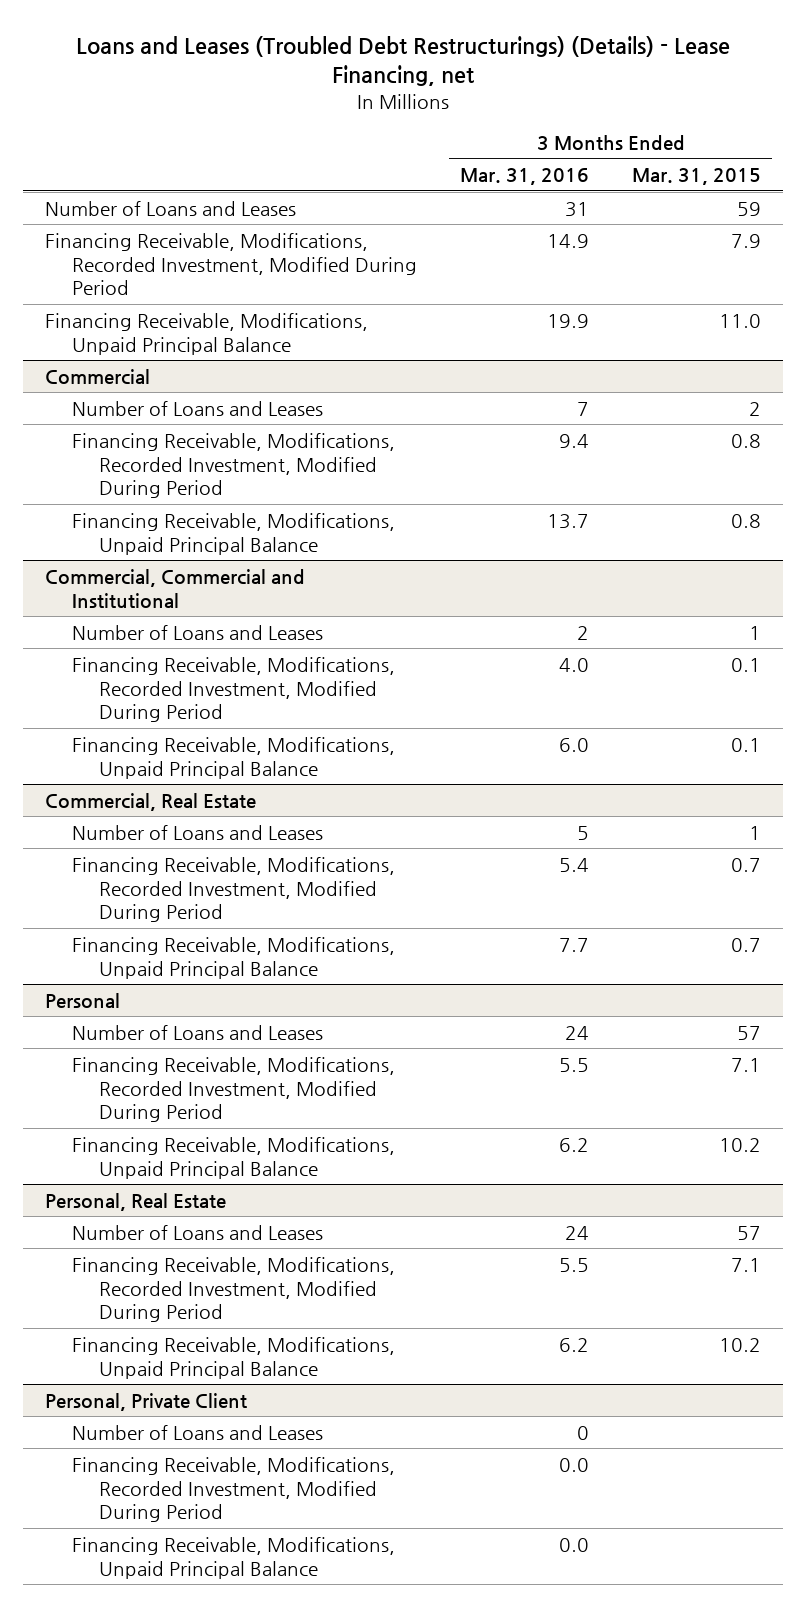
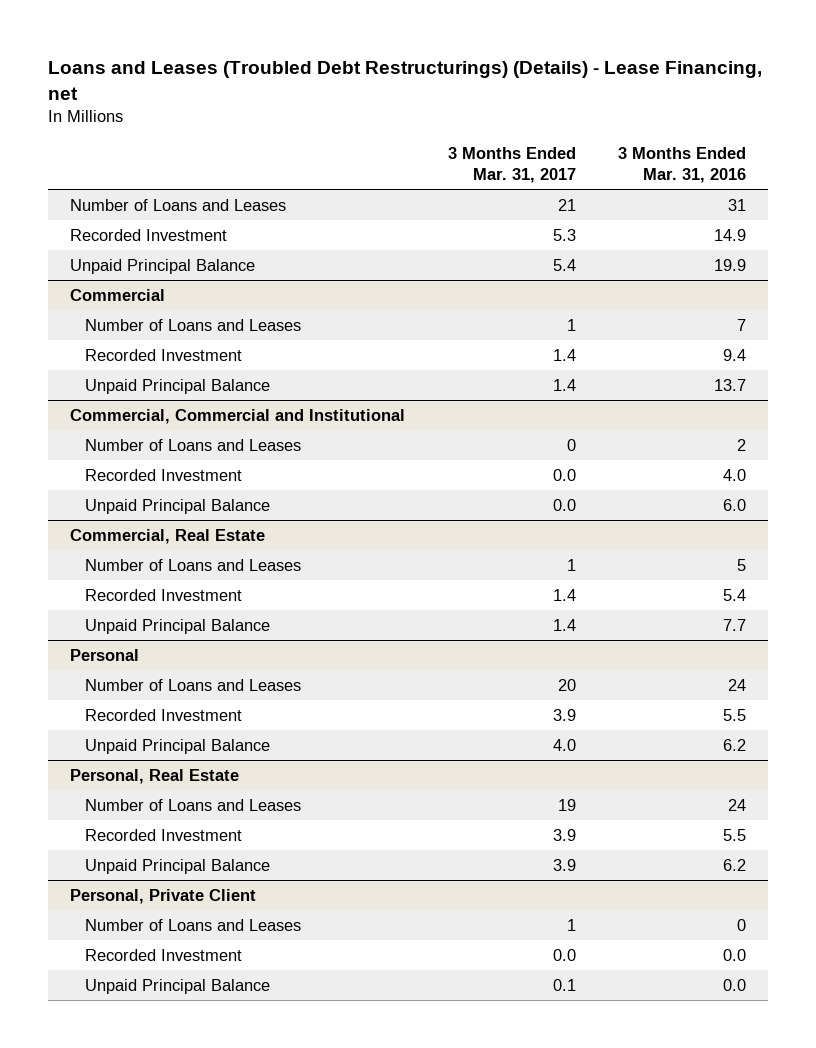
- | 3 Months Ended Mar. 31, 2016 | 3 Months Ended Mar. 31, 2015
+ | 3 Months Ended Mar. 31, 2017 | 3 Months Ended Mar. 31, 2016
- Financing Receivable, Modifications, Recorded Investment, Modified During Period | 14.9 | 7.9
- Financing Receivable, Modifications, Unpaid Principal Balance | 19.9 | 11.0
+ Recorded Investment | 5.3 | 14.9
+ Unpaid Principal Balance | 5.4 | 19.9
@ Commercial
- Financing Receivable, Modifications, Recorded Investment, Modified During Period | 9.4 | 0.8
- Financing Receivable, Modifications, Unpaid Principal Balance | 13.7 | 0.8
+ Recorded Investment | 1.4 | 9.4
+ Unpaid Principal Balance | 1.4 | 13.7
@ Commercial, Commercial and Institutional
- Financing Receivable, Modifications, Recorded Investment, Modified During Period | 4.0 | 0.1
- Financing Receivable, Modifications, Unpaid Principal Balance | 6.0 | 0.1
+ Recorded Investment | 0.0 | 4.0
+ Unpaid Principal Balance | 0.0 | 6.0
@ Commercial, Real Estate
- Financing Receivable, Modifications, Recorded Investment, Modified During Period | 5.4 | 0.7
- Financing Receivable, Modifications, Unpaid Principal Balance | 7.7 | 0.7
+ Recorded Investment | 1.4 | 5.4
+ Unpaid Principal Balance | 1.4 | 7.7
@ Personal
- Financing Receivable, Modifications, Recorded Investment, Modified During Period | 5.5 | 7.1
- Financing Receivable, Modifications, Unpaid Principal Balance | 6.2 | 10.2
+ Recorded Investment | 3.9 | 5.5
+ Unpaid Principal Balance | 4.0 | 6.2
@ Personal, Real Estate
- Financing Receivable, Modifications, Recorded Investment, Modified During Period | 5.5 | 7.1
- Financing Receivable, Modifications, Unpaid Principal Balance | 6.2 | 10.2
+ Recorded Investment | 3.9 | 5.5
+ Unpaid Principal Balance | 3.9 | 6.2
@ Personal, Private Client
- Financing Receivable, Modifications, Recorded Investment, Modified During Period | 0.0 |
- Financing Receivable, Modifications, Unpaid Principal Balance | 0.0 |
+ Recorded Investment | 0.0 | 0.0
+ Unpaid Principal Balance | 0.1 | 0.0

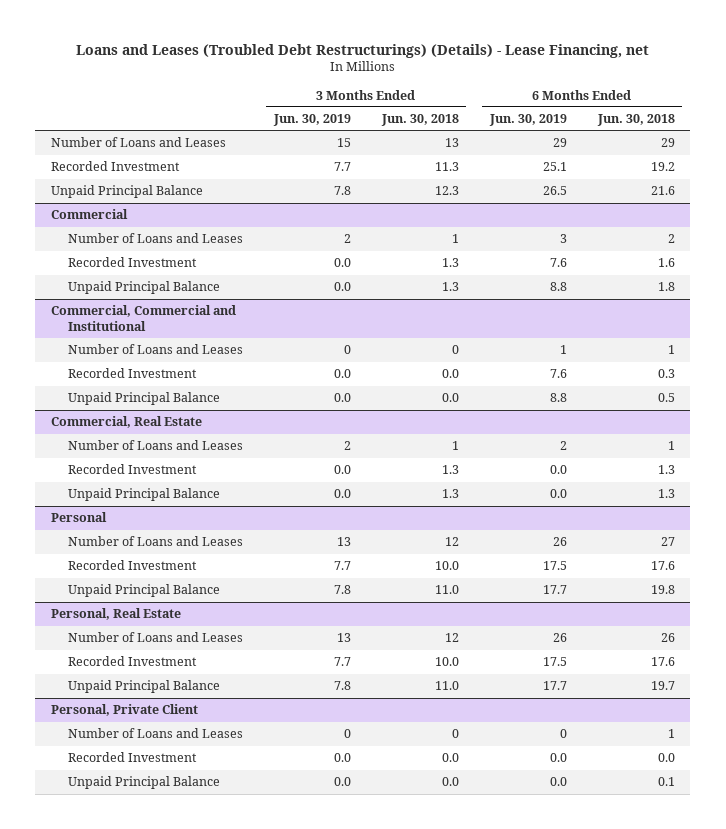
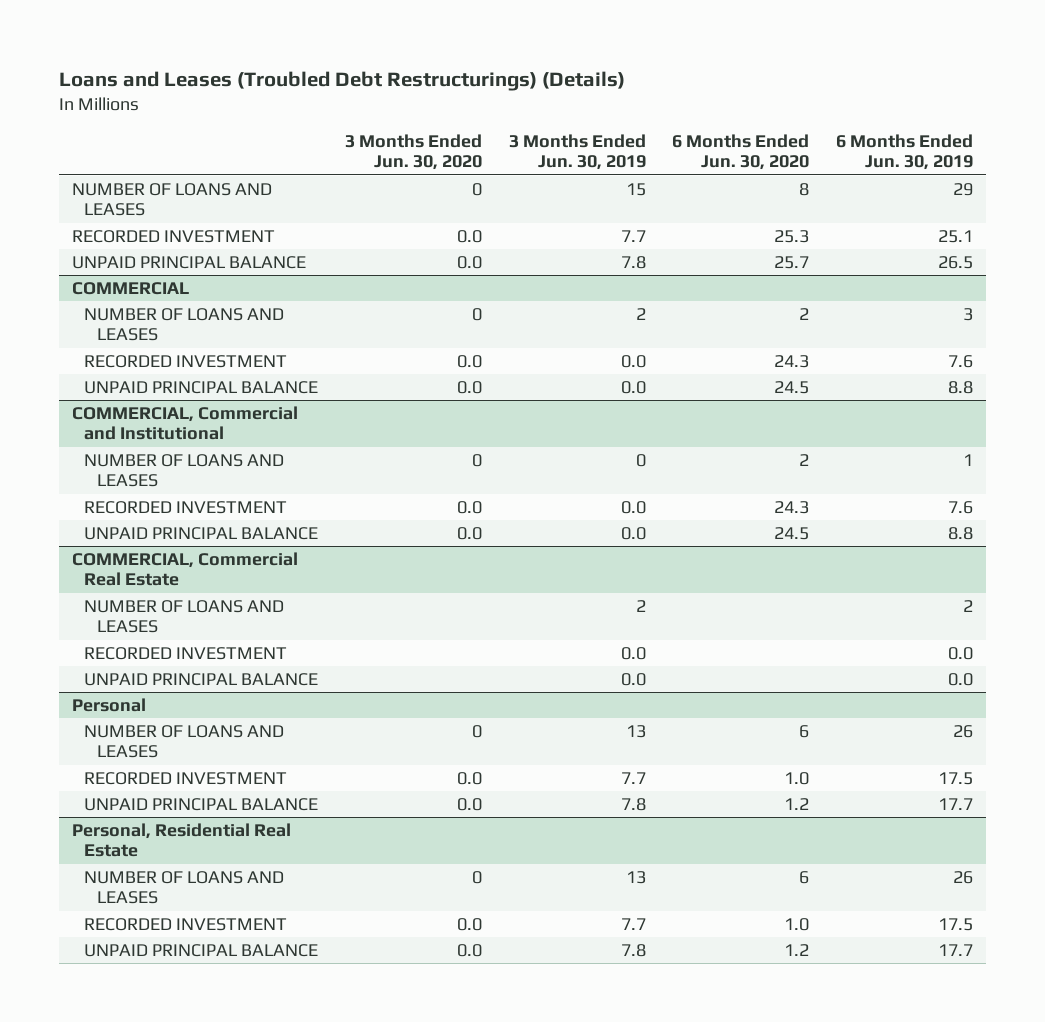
- Loans and Leases (Troubled Debt Restructurings) (Details) - Lease Financing, net
+ Loans and Leases (Troubled Debt Restructurings) (Details)
- | 3 Months Ended Jun. 30, 2019 | 3 Months Ended Jun. 30, 2018 | 6 Months Ended Jun. 30, 2019 | 6 Months Ended Jun. 30, 2018
+ | 3 Months Ended Jun. 30, 2020 | 3 Months Ended Jun. 30, 2019 | 6 Months Ended Jun. 30, 2020 | 6 Months Ended Jun. 30, 2019
- Number of Loans and Leases | 15 | 13 | 29 | 29
- Recorded Investment | 7.7 | 11.3 | 25.1 | 19.2
- Unpaid Principal Balance | 7.8 | 12.3 | 26.5 | 21.6
- Commercial
- Number of Loans and Leases | 2 | 1 | 3 | 2
- Recorded Investment | 0.0 | 1.3 | 7.6 | 1.6
- Unpaid Principal Balance | 0.0 | 1.3 | 8.8 | 1.8
- Commercial, Commercial and Institutional
- Number of Loans and Leases | 0 | 0 | 1 | 1
- Recorded Investment | 0.0 | 0.0 | 7.6 | 0.3
- Unpaid Principal Balance | 0.0 | 0.0 | 8.8 | 0.5
- Commercial, Real Estate
- Number of Loans and Leases | 2 | 1 | 2 | 1
- Recorded Investment | 0.0 | 1.3 | 0.0 | 1.3
- Unpaid Principal Balance | 0.0 | 1.3 | 0.0 | 1.3
+ NUMBER OF LOANS AND LEASES | 0 | 15 | 8 | 29
+ RECORDED INVESTMENT | 0.0 | 7.7 | 25.3 | 25.1
+ UNPAID PRINCIPAL BALANCE | 0.0 | 7.8 | 25.7 | 26.5
+ COMMERCIAL
+ NUMBER OF LOANS AND LEASES | 0 | 2 | 2 | 3
+ RECORDED INVESTMENT | 0.0 | 0.0 | 24.3 | 7.6
+ UNPAID PRINCIPAL BALANCE | 0.0 | 0.0 | 24.5 | 8.8
+ COMMERCIAL, Commercial and Institutional
+ NUMBER OF LOANS AND LEASES | 0 | 0 | 2 | 1
+ RECORDED INVESTMENT | 0.0 | 0.0 | 24.3 | 7.6
+ UNPAID PRINCIPAL BALANCE | 0.0 | 0.0 | 24.5 | 8.8
+ COMMERCIAL, Commercial Real Estate
+ NUMBER OF LOANS AND LEASES | | 2 | | 2
+ RECORDED INVESTMENT | | 0.0 | | 0.0
+ UNPAID PRINCIPAL BALANCE | | 0.0 | | 0.0
@ Personal
- Number of Loans and Leases | 13 | 12 | 26 | 27
- Recorded Investment | 7.7 | 10.0 | 17.5 | 17.6
- Unpaid Principal Balance | 7.8 | 11.0 | 17.7 | 19.8
- Personal, Real Estate
- Number of Loans and Leases | 13 | 12 | 26 | 26
- Recorded Investment | 7.7 | 10.0 | 17.5 | 17.6
- Unpaid Principal Balance | 7.8 | 11.0 | 17.7 | 19.7
- Personal, Private Client
- Number of Loans and Leases | 0 | 0 | 0 | 1
- Recorded Investment | 0.0 | 0.0 | 0.0 | 0.0
- Unpaid Principal Balance | 0.0 | 0.0 | 0.0 | 0.1
@ Personal
+ NUMBER OF LOANS AND LEASES | 0 | 13 | 6 | 26
+ RECORDED INVESTMENT | 0.0 | 7.7 | 1.0 | 17.5
+ UNPAID PRINCIPAL BALANCE | 0.0 | 7.8 | 1.2 | 17.7
+ Personal, Residential Real Estate
+ NUMBER OF LOANS AND LEASES | 0 | 13 | 6 | 26
+ RECORDED INVESTMENT | 0.0 | 7.7 | 1.0 | 17.5
+ UNPAID PRINCIPAL BALANCE | 0.0 | 7.8 | 1.2 | 17.7

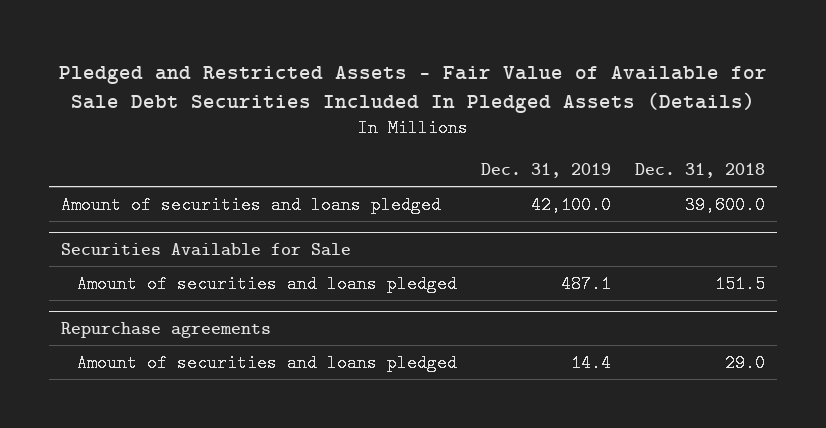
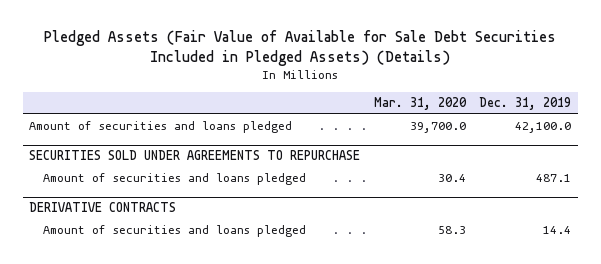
- Pledged and Restricted Assets - Fair Value of Available for Sale Debt Securities Included In Pledged Assets (Details)
+ Pledged Assets (Fair Value of Available for Sale Debt Securities Included in Pledged Assets) (Details)
- | Dec. 31, 2019 | Dec. 31, 2018
+ | Mar. 31, 2020 | Dec. 31, 2019
- Securities Available for Sale
+ SECURITIES SOLD UNDER AGREEMENTS TO REPURCHASE
- Repurchase agreements
+ DERIVATIVE CONTRACTS

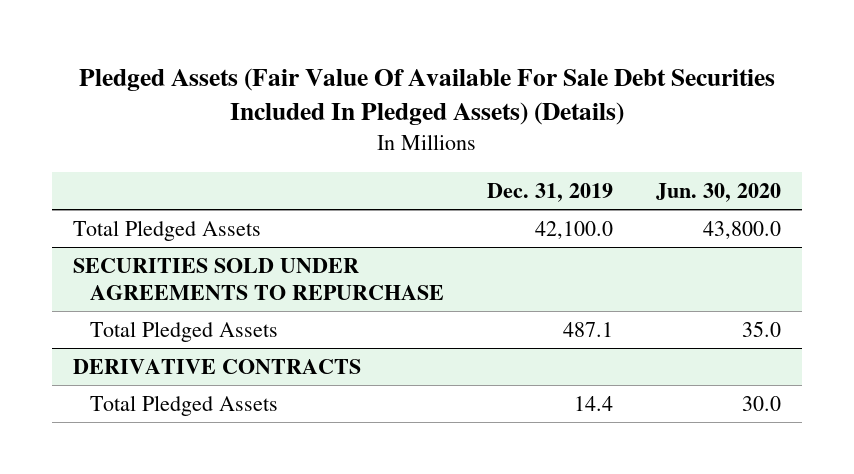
- Pledged Assets (Fair Value of Available for Sale Debt Securities Included in Pledged Assets) (Details)
+ Pledged Assets (Fair Value Of Available For Sale Debt Securities Included In Pledged Assets) (Details)
- | Mar. 31, 2020 | Dec. 31, 2019
+ | Dec. 31, 2019 | Jun. 30, 2020
- Amount of securities and loans pledged | 39,700.0 | 42,100.0
+ Total Pledged Assets | 42,100.0 | 43,800.0
@ SECURITIES SOLD UNDER AGREEMENTS TO REPURCHASE
- Amount of securities and loans pledged | 30.4 | 487.1
+ Total Pledged Assets | 487.1 | 35.0
@ DERIVATIVE CONTRACTS
- Amount of securities and loans pledged | 58.3 | 14.4
+ Total Pledged Assets | 14.4 | 30.0

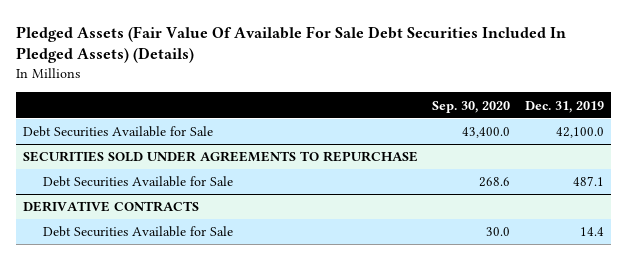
- | Dec. 31, 2019 | Jun. 30, 2020
+ | Sep. 30, 2020 | Dec. 31, 2019
- Total Pledged Assets | 42,100.0 | 43,800.0
+ Debt Securities Available for Sale | 43,400.0 | 42,100.0
@ SECURITIES SOLD UNDER AGREEMENTS TO REPURCHASE
- Total Pledged Assets | 487.1 | 35.0
+ Debt Securities Available for Sale | 268.6 | 487.1
@ DERIVATIVE CONTRACTS
- Total Pledged Assets | 14.4 | 30.0
+ Debt Securities Available for Sale | 30.0 | 14.4

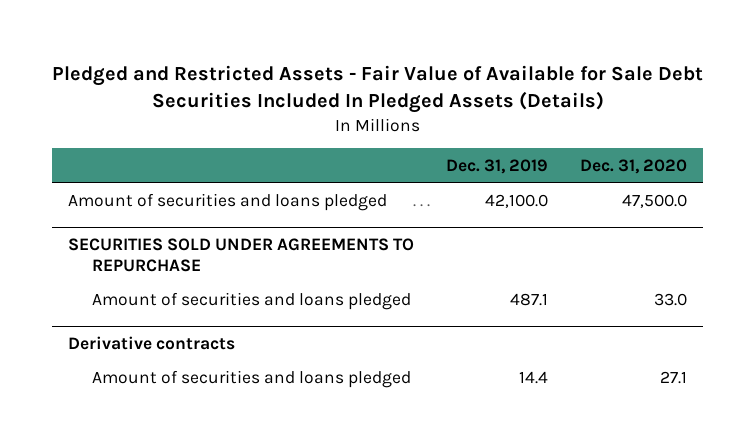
- Pledged Assets (Fair Value Of Available For Sale Debt Securities Included In Pledged Assets) (Details)
+ Pledged and Restricted Assets - Fair Value of Available for Sale Debt Securities Included In Pledged Assets (Details)
- | Sep. 30, 2020 | Dec. 31, 2019
+ | Dec. 31, 2019 | Dec. 31, 2020
- Debt Securities Available for Sale | 43,400.0 | 42,100.0
+ Amount of securities and loans pledged | 42,100.0 | 47,500.0
@ SECURITIES SOLD UNDER AGREEMENTS TO REPURCHASE
- Debt Securities Available for Sale | 268.6 | 487.1
- DERIVATIVE CONTRACTS
- Debt Securities Available for Sale | 30.0 | 14.4
@ SECURITIES SOLD UNDER AGREEMENTS TO REPURCHASE
+ Amount of securities and loans pledged | 487.1 | 33.0
+ Derivative contracts
+ Amount of securities and loans pledged | 14.4 | 27.1

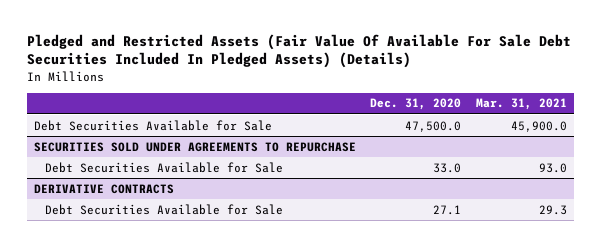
- Pledged and Restricted Assets - Fair Value of Available for Sale Debt Securities Included In Pledged Assets (Details)
+ Pledged and Restricted Assets (Fair Value Of Available For Sale Debt Securities Included In Pledged Assets) (Details)
- | Dec. 31, 2019 | Dec. 31, 2020
+ | Dec. 31, 2020 | Mar. 31, 2021
- Amount of securities and loans pledged | 42,100.0 | 47,500.0
+ Debt Securities Available for Sale | 47,500.0 | 45,900.0
@ SECURITIES SOLD UNDER AGREEMENTS TO REPURCHASE
- Amount of securities and loans pledged | 487.1 | 33.0
- Derivative contracts
- Amount of securities and loans pledged | 14.4 | 27.1
@ SECURITIES SOLD UNDER AGREEMENTS TO REPURCHASE
+ Debt Securities Available for Sale | 33.0 | 93.0
+ DERIVATIVE CONTRACTS
+ Debt Securities Available for Sale | 27.1 | 29.3

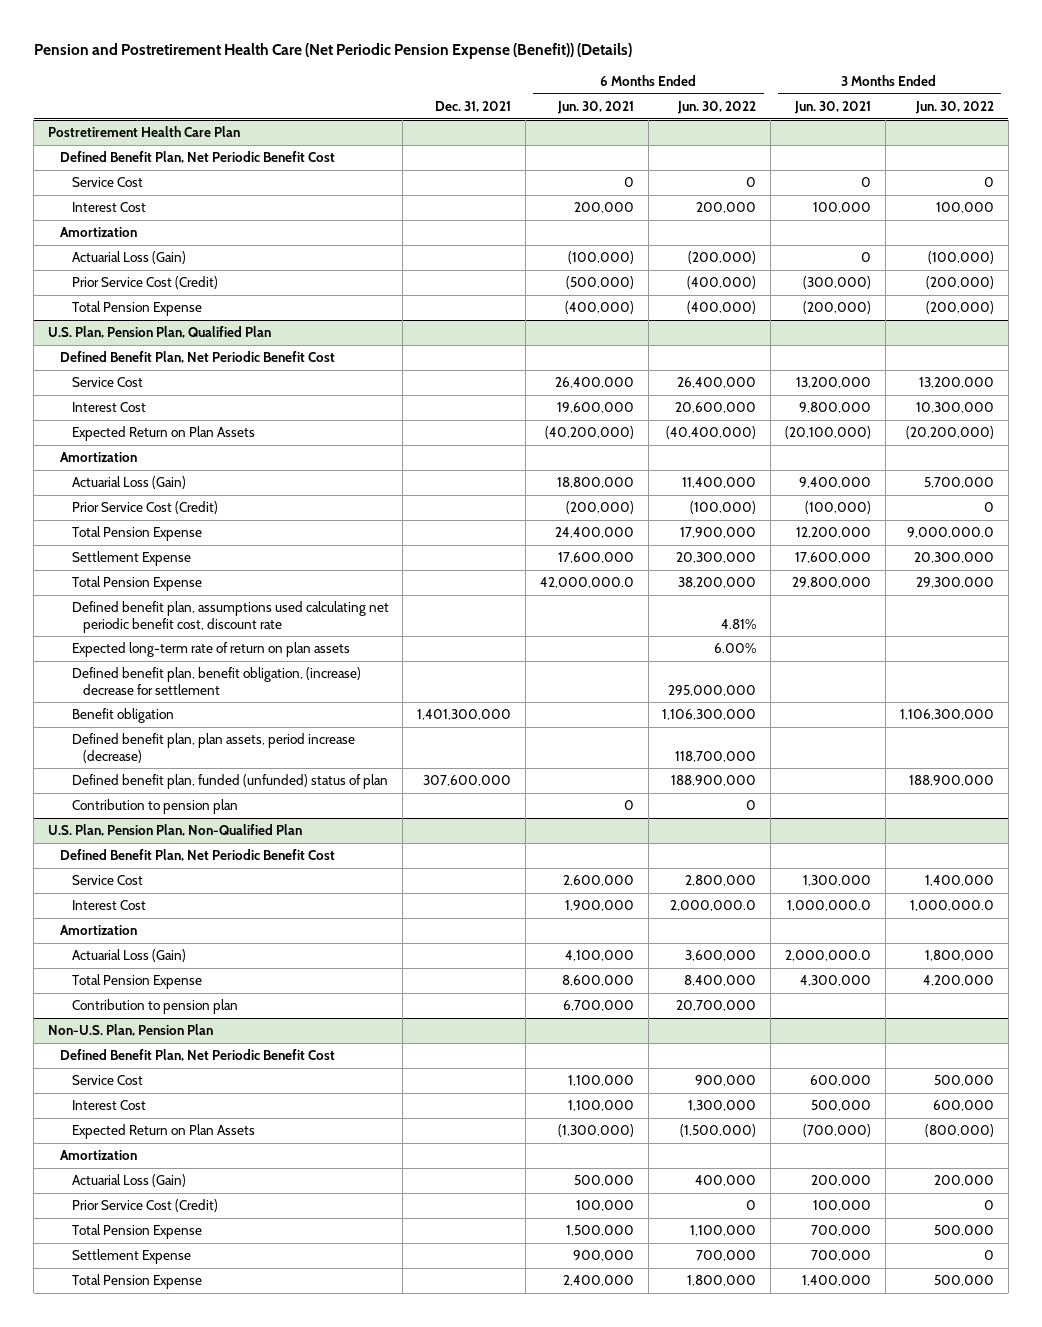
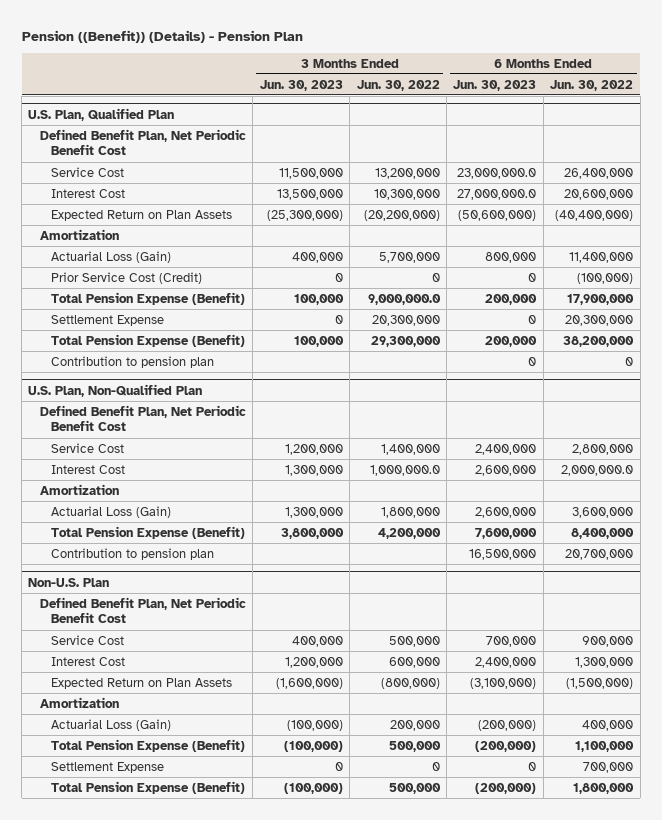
- Pension and Postretirement Health Care (Net Periodic Pension Expense (Benefit)) (Details)
+ Pension ((Benefit)) (Details) - Pension Plan
- | Dec. 31, 2021 | 6 Months Ended Jun. 30, 2021 | 6 Months Ended Jun. 30, 2022 | 3 Months Ended Jun. 30, 2021 | 3 Months Ended Jun. 30, 2022
+ | 3 Months Ended Jun. 30, 2023 | 3 Months Ended Jun. 30, 2022 | 6 Months Ended Jun. 30, 2023 | 6 Months Ended Jun. 30, 2022
- Postretirement Health Care Plan
- Defined Benefit Plan, Net Periodic Benefit Cost
- Service Cost | | 0 | 0 | 0 | 0
- Interest Cost | | 200,000 | 200,000 | 100,000 | 100,000
- Amortization
- Actuarial Loss (Gain) | | (100,000) | (200,000) | 0 | (100,000)
- Prior Service Cost (Credit) | | (500,000) | (400,000) | (300,000) | (200,000)
- Total Pension Expense | | (400,000) | (400,000) | (200,000) | (200,000)
- U.S. Plan, Pension Plan, Qualified Plan
+ U.S. Plan, Qualified Plan
- Total Pension Expense | | 24,400,000 | 17,900,000 | 12,200,000 | 9,000,000.0
+ Total Pension Expense (Benefit) | 100,000 | 9,000,000.0 | 200,000 | 17,900,000
- Total Pension Expense | | 42,000,000.0 | 38,200,000 | 29,800,000 | 29,300,000
- Defined benefit plan, assumptions used calculating net periodic benefit cost, discount rate | | | 4.81% | |
- Expected long-term rate of return on plan assets | | | 6.00% | |
- Defined benefit plan, benefit obligation, (increase) decrease for settlement | | | 295,000,000 | |
- Benefit obligation | 1,401,300,000 | | 1,106,300,000 | | 1,106,300,000
- Defined benefit plan, plan assets, period increase (decrease) | | | 118,700,000 | |
- Defined benefit plan, funded (unfunded) status of plan | 307,600,000 | | 188,900,000 | | 188,900,000
+ Total Pension Expense (Benefit) | 100,000 | 29,300,000 | 200,000 | 38,200,000
- U.S. Plan, Pension Plan, Non-Qualified Plan
+ U.S. Plan, Non-Qualified Plan
- Total Pension Expense | | 8,600,000 | 8,400,000 | 4,300,000 | 4,200,000
+ Total Pension Expense (Benefit) | 3,800,000 | 4,200,000 | 7,600,000 | 8,400,000
- Non-U.S. Plan, Pension Plan
+ Non-U.S. Plan
- Prior Service Cost (Credit) | | 100,000 | 0 | 100,000 | 0
- Total Pension Expense | | 1,500,000 | 1,100,000 | 700,000 | 500,000
+ Total Pension Expense (Benefit) | (100,000) | 500,000 | (200,000) | 1,100,000
- Total Pension Expense | | 2,400,000 | 1,800,000 | 1,400,000 | 500,000
+ Total Pension Expense (Benefit) | (100,000) | 500,000 | (200,000) | 1,800,000

